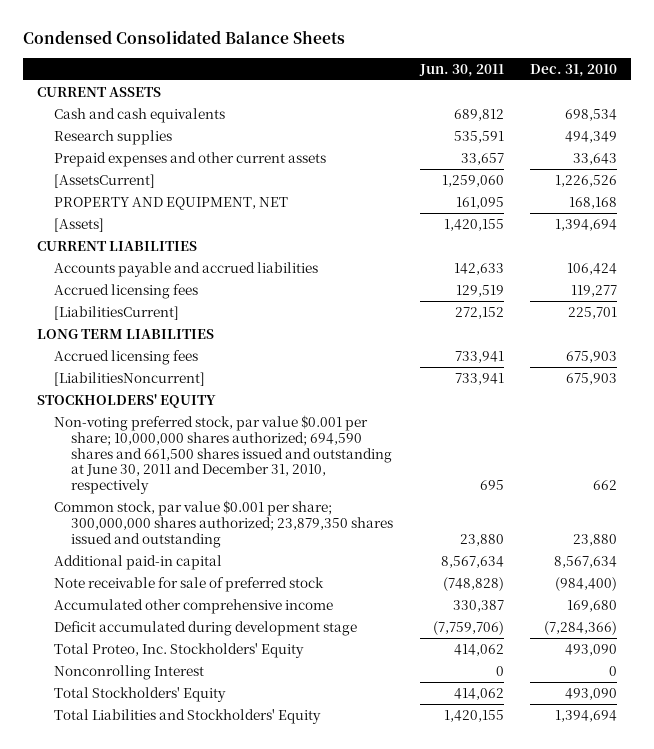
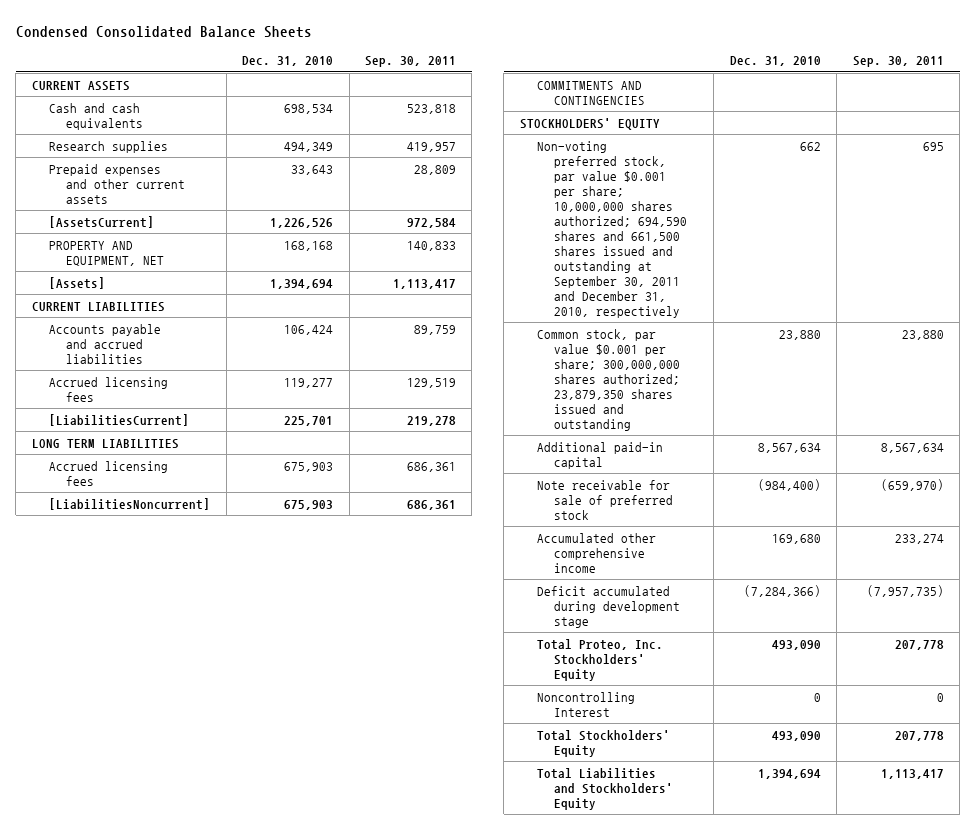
- | Jun. 30, 2011 | Dec. 31, 2010
+ | Dec. 31, 2010 | Sep. 30, 2011
+ COMMITMENTS AND CONTINGENCIES
- Non-voting preferred stock, par value $0.001 per share; 10,000,000 shares authorized; 694,590 shares and 661,500 shares issued and outstanding at June 30, 2011 and December 31, 2010, respectively | 695 | 662
+ Non-voting preferred stock, par value $0.001 per share; 10,000,000 shares authorized; 694,590 shares and 661,500 shares issued and outstanding at September 30, 2011 and December 31, 2010, respectively | 662 | 695
- Nonconrolling Interest | 0 | 0
+ Noncontrolling Interest | 0 | 0

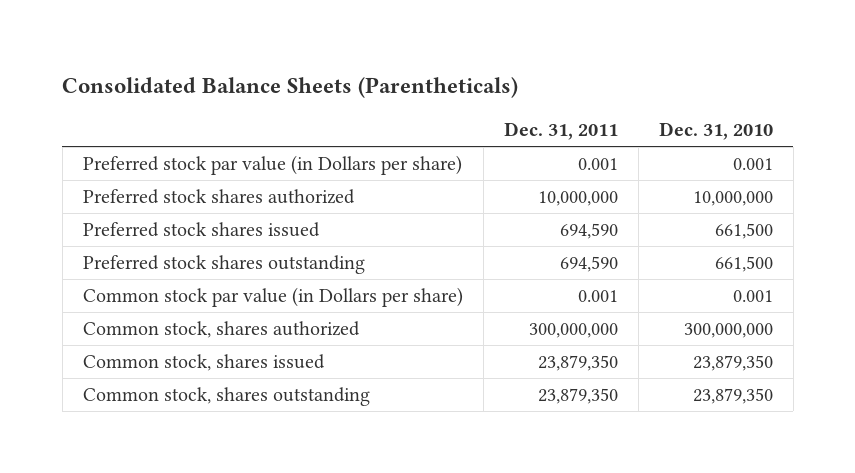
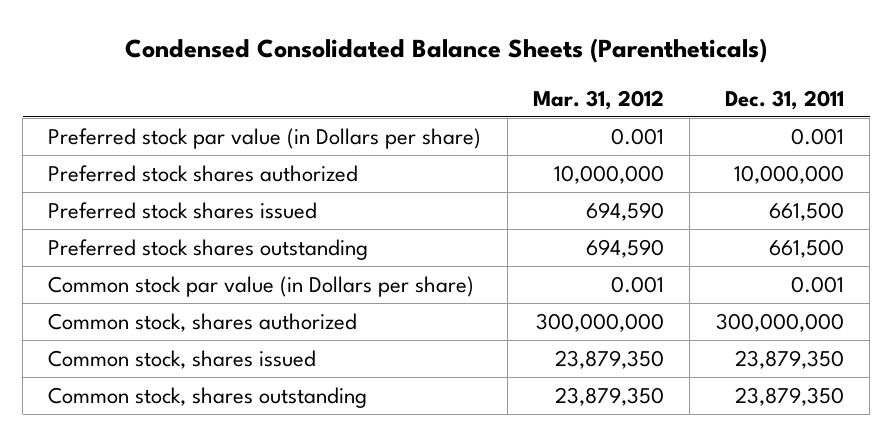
- Consolidated Balance Sheets (Parentheticals)
+ Condensed Consolidated Balance Sheets (Parentheticals)
- | Dec. 31, 2011 | Dec. 31, 2010
+ | Mar. 31, 2012 | Dec. 31, 2011
- Preferred stock shares issued | 694,590 | 661,500
- Preferred stock shares outstanding | 694,590 | 661,500
+ Preferred stock shares issued | 694,590 | 661,500
+ Preferred stock shares outstanding | 694,590 | 661,500

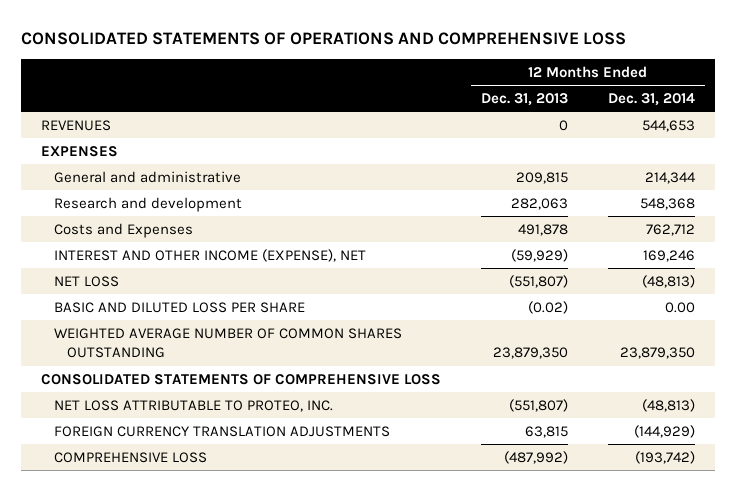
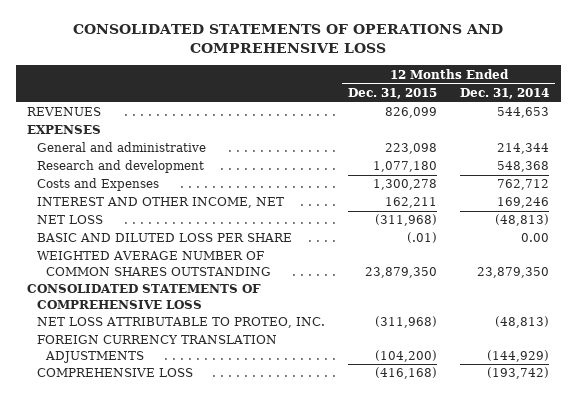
- | 12 Months Ended Dec. 31, 2013 | 12 Months Ended Dec. 31, 2014
+ | 12 Months Ended Dec. 31, 2015 | 12 Months Ended Dec. 31, 2014
- INTEREST AND OTHER INCOME (EXPENSE), NET | (59,929) | 169,246
+ INTEREST AND OTHER INCOME, NET | 162,211 | 169,246

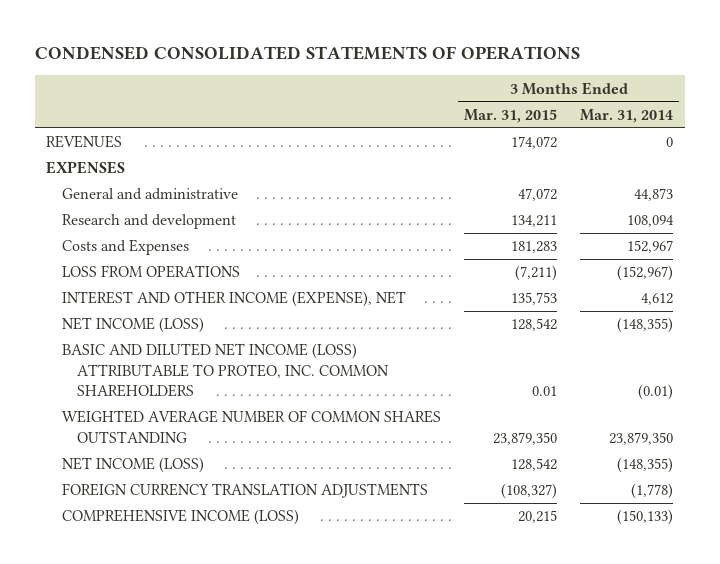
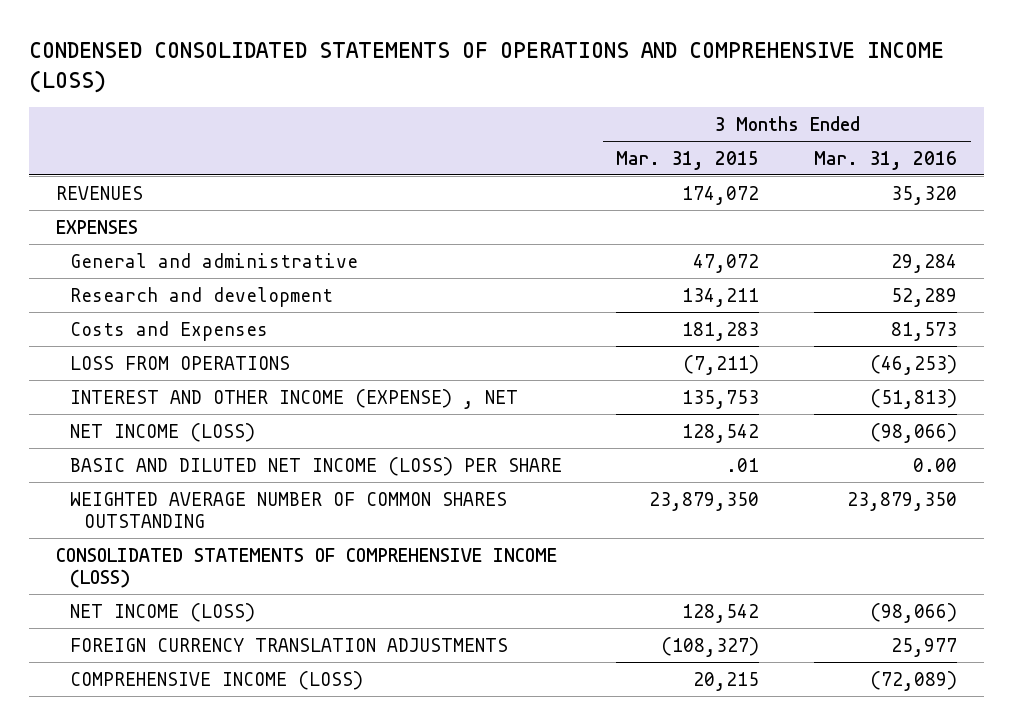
- CONDENSED CONSOLIDATED STATEMENTS OF OPERATIONS
+ CONDENSED CONSOLIDATED STATEMENTS OF OPERATIONS AND COMPREHENSIVE INCOME (LOSS)
- | 3 Months Ended Mar. 31, 2015 | 3 Months Ended Mar. 31, 2014
+ | 3 Months Ended Mar. 31, 2015 | 3 Months Ended Mar. 31, 2016
- INTEREST AND OTHER INCOME (EXPENSE), NET | 135,753 | 4,612
+ INTEREST AND OTHER INCOME (EXPENSE) , NET | 135,753 | (51,813)
- BASIC AND DILUTED NET INCOME (LOSS) ATTRIBUTABLE TO PROTEO, INC. COMMON SHAREHOLDERS | 0.01 | (0.01)
+ BASIC AND DILUTED NET INCOME (LOSS) PER SHARE | .01 | 0.00
+ CONSOLIDATED STATEMENTS OF COMPREHENSIVE INCOME (LOSS)

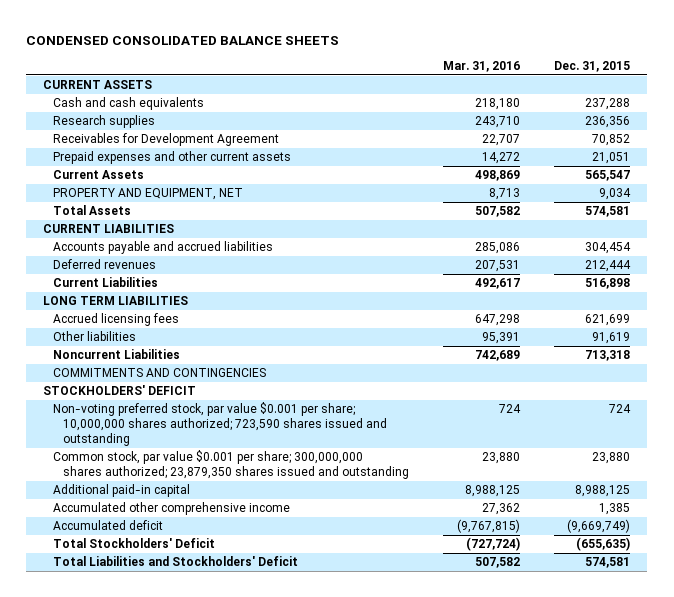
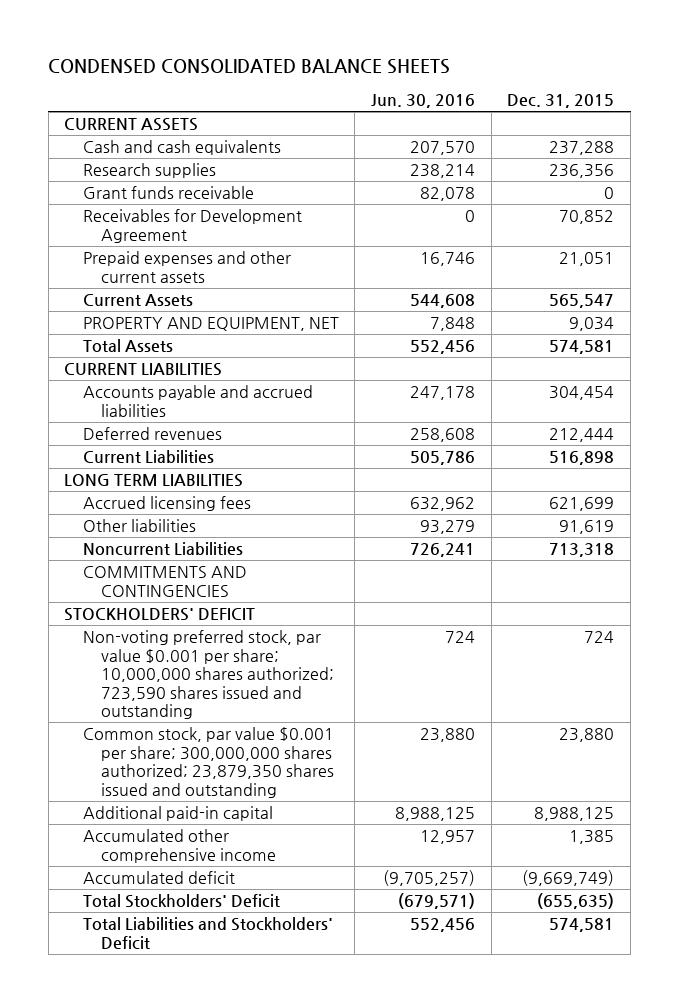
- | Mar. 31, 2016 | Dec. 31, 2015
+ | Jun. 30, 2016 | Dec. 31, 2015
+ Grant funds receivable | 82,078 | 0

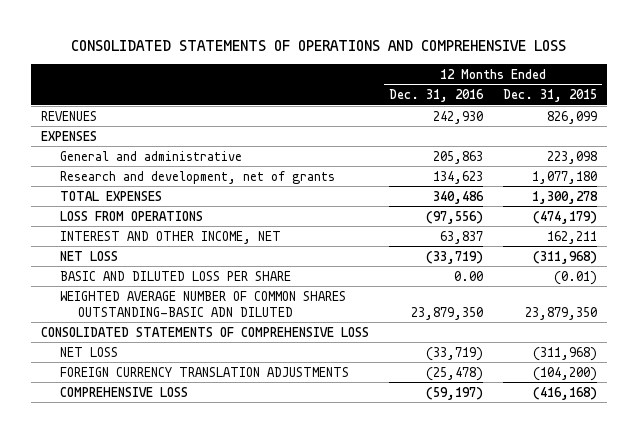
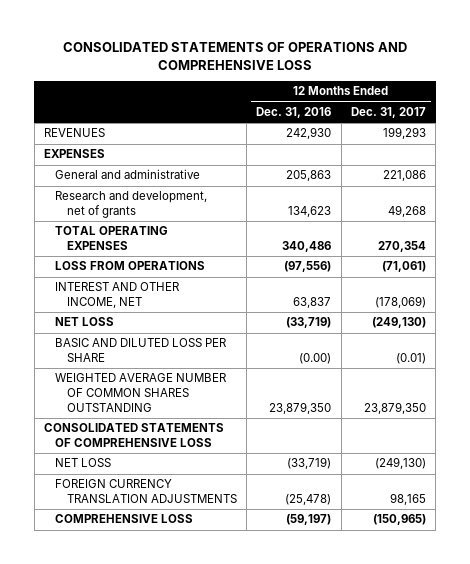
- | 12 Months Ended Dec. 31, 2016 | 12 Months Ended Dec. 31, 2015
+ | 12 Months Ended Dec. 31, 2016 | 12 Months Ended Dec. 31, 2017
- TOTAL EXPENSES | 340,486 | 1,300,278
+ TOTAL OPERATING EXPENSES | 340,486 | 270,354
- BASIC AND DILUTED LOSS PER SHARE | 0.00 | (0.01)
- WEIGHTED AVERAGE NUMBER OF COMMON SHARES OUTSTANDING-BASIC ADN DILUTED | 23,879,350 | 23,879,350
+ BASIC AND DILUTED LOSS PER SHARE | (0.00) | (0.01)
+ WEIGHTED AVERAGE NUMBER OF COMMON SHARES OUTSTANDING | 23,879,350 | 23,879,350

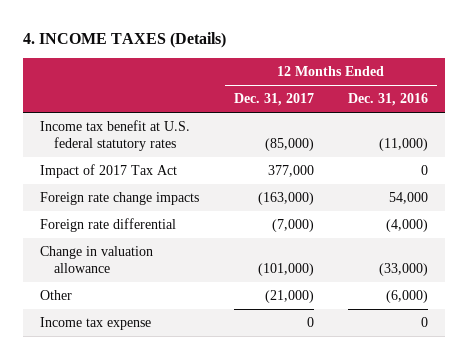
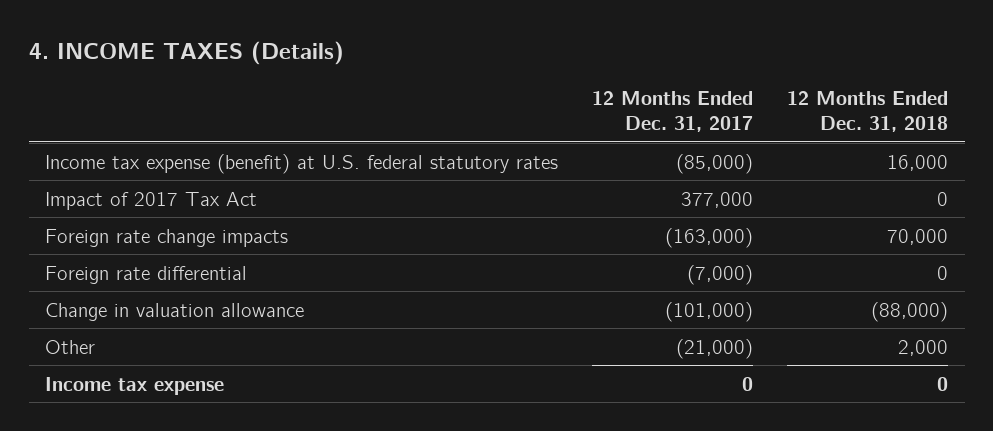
- | 12 Months Ended Dec. 31, 2017 | 12 Months Ended Dec. 31, 2016
+ | 12 Months Ended Dec. 31, 2017 | 12 Months Ended Dec. 31, 2018
- Income tax benefit at U.S. federal statutory rates | (85,000) | (11,000)
+ Income tax expense (benefit) at U.S. federal statutory rates | (85,000) | 16,000

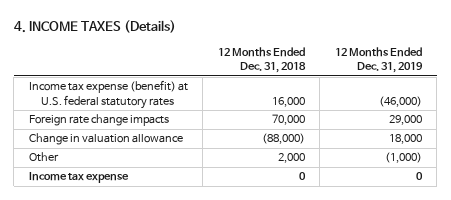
- | 12 Months Ended Dec. 31, 2017 | 12 Months Ended Dec. 31, 2018
+ | 12 Months Ended Dec. 31, 2018 | 12 Months Ended Dec. 31, 2019
- Impact of 2017 Tax Act | 377,000 | 0
- Foreign rate differential | (7,000) | 0

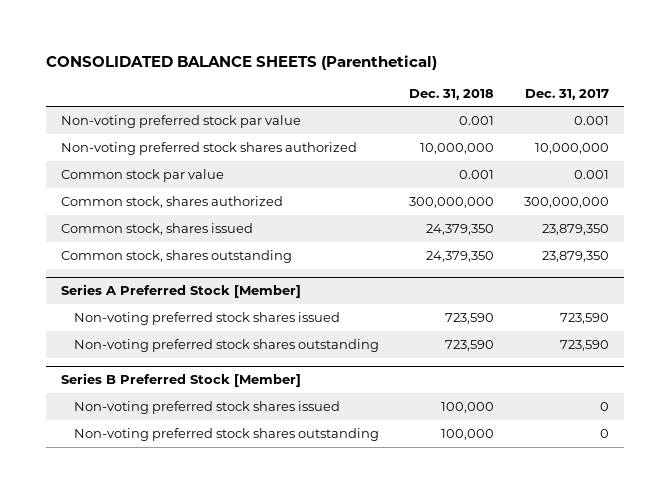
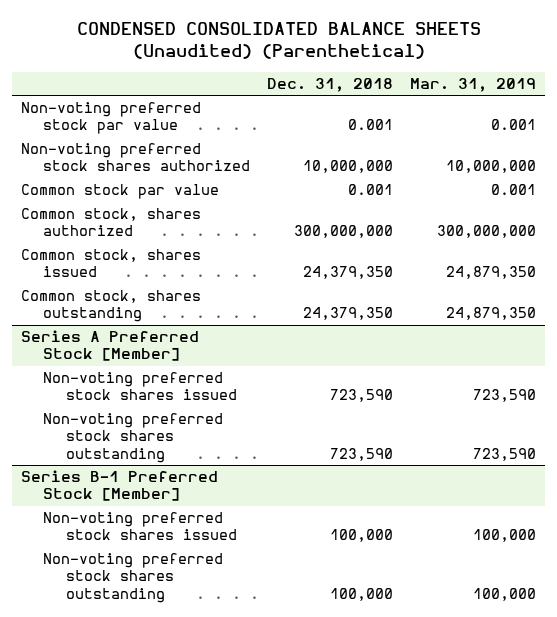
- CONSOLIDATED BALANCE SHEETS (Parenthetical)
+ CONDENSED CONSOLIDATED BALANCE SHEETS (Unaudited) (Parenthetical)
- | Dec. 31, 2018 | Dec. 31, 2017
+ | Dec. 31, 2018 | Mar. 31, 2019
- Series B Preferred Stock [Member]
+ Series B-1 Preferred Stock [Member]

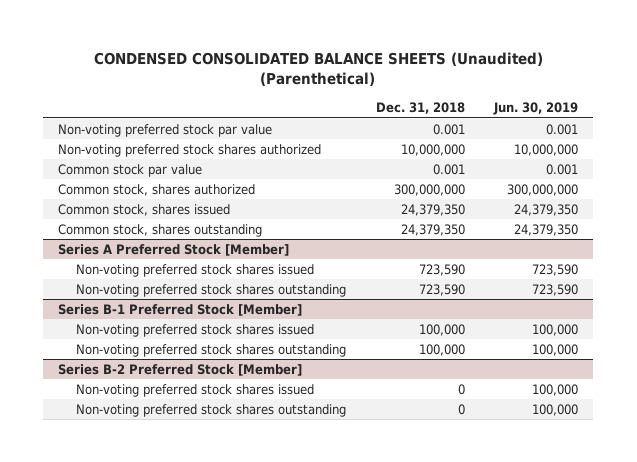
- | Dec. 31, 2018 | Mar. 31, 2019
+ | Dec. 31, 2018 | Jun. 30, 2019
+ Series B-2 Preferred Stock [Member]
+ Non-voting preferred stock shares issued | 0 | 100,000
+ Non-voting preferred stock shares outstanding | 0 | 100,000

